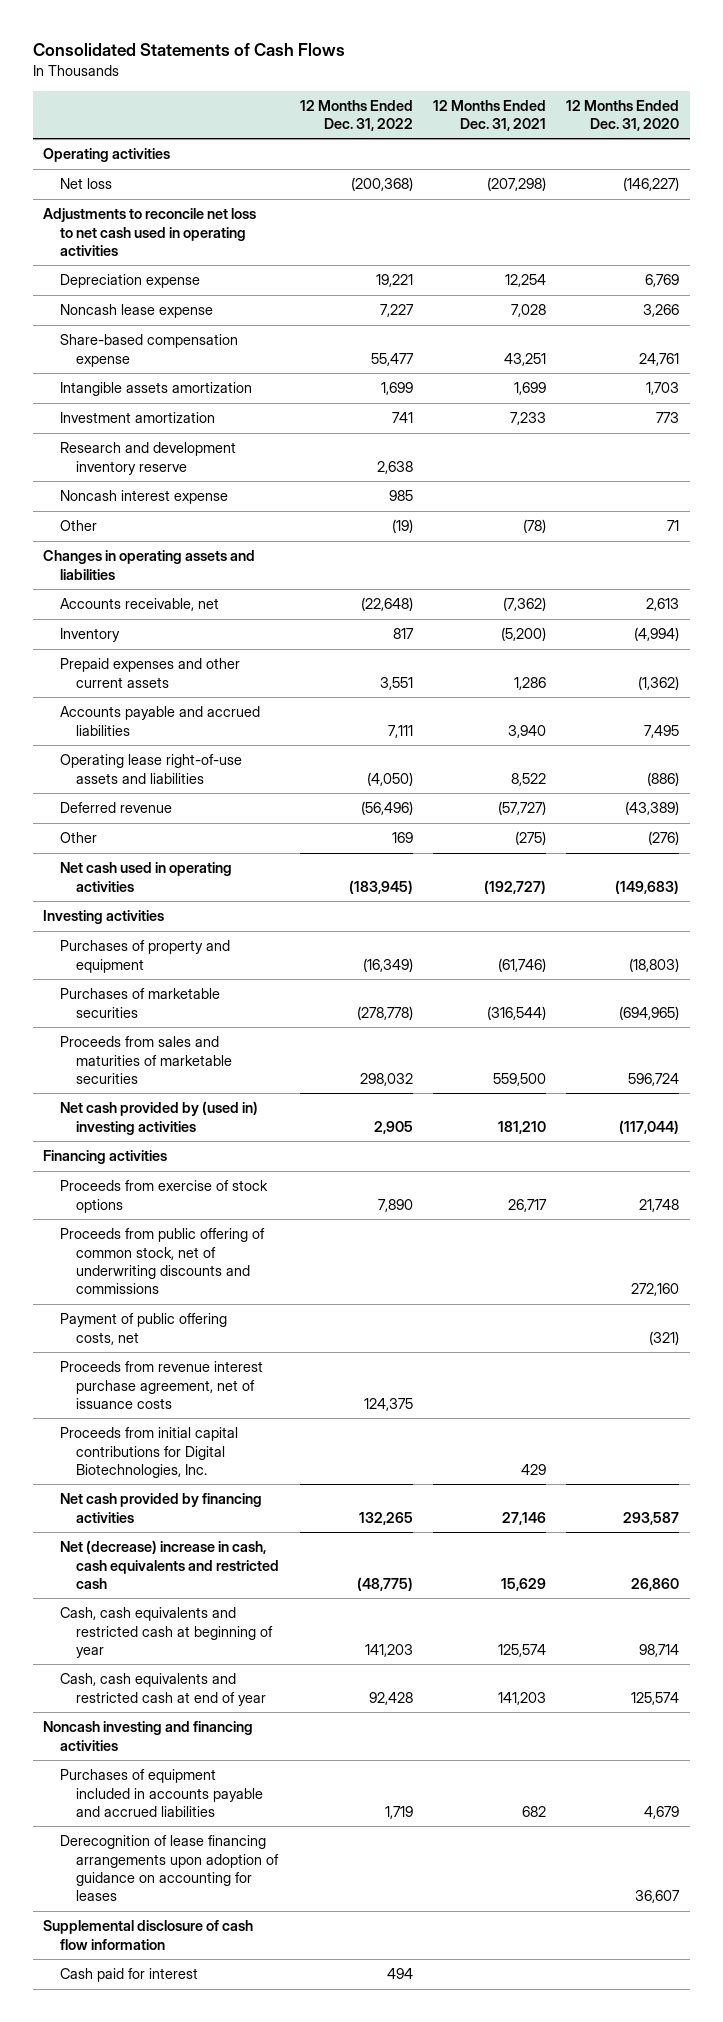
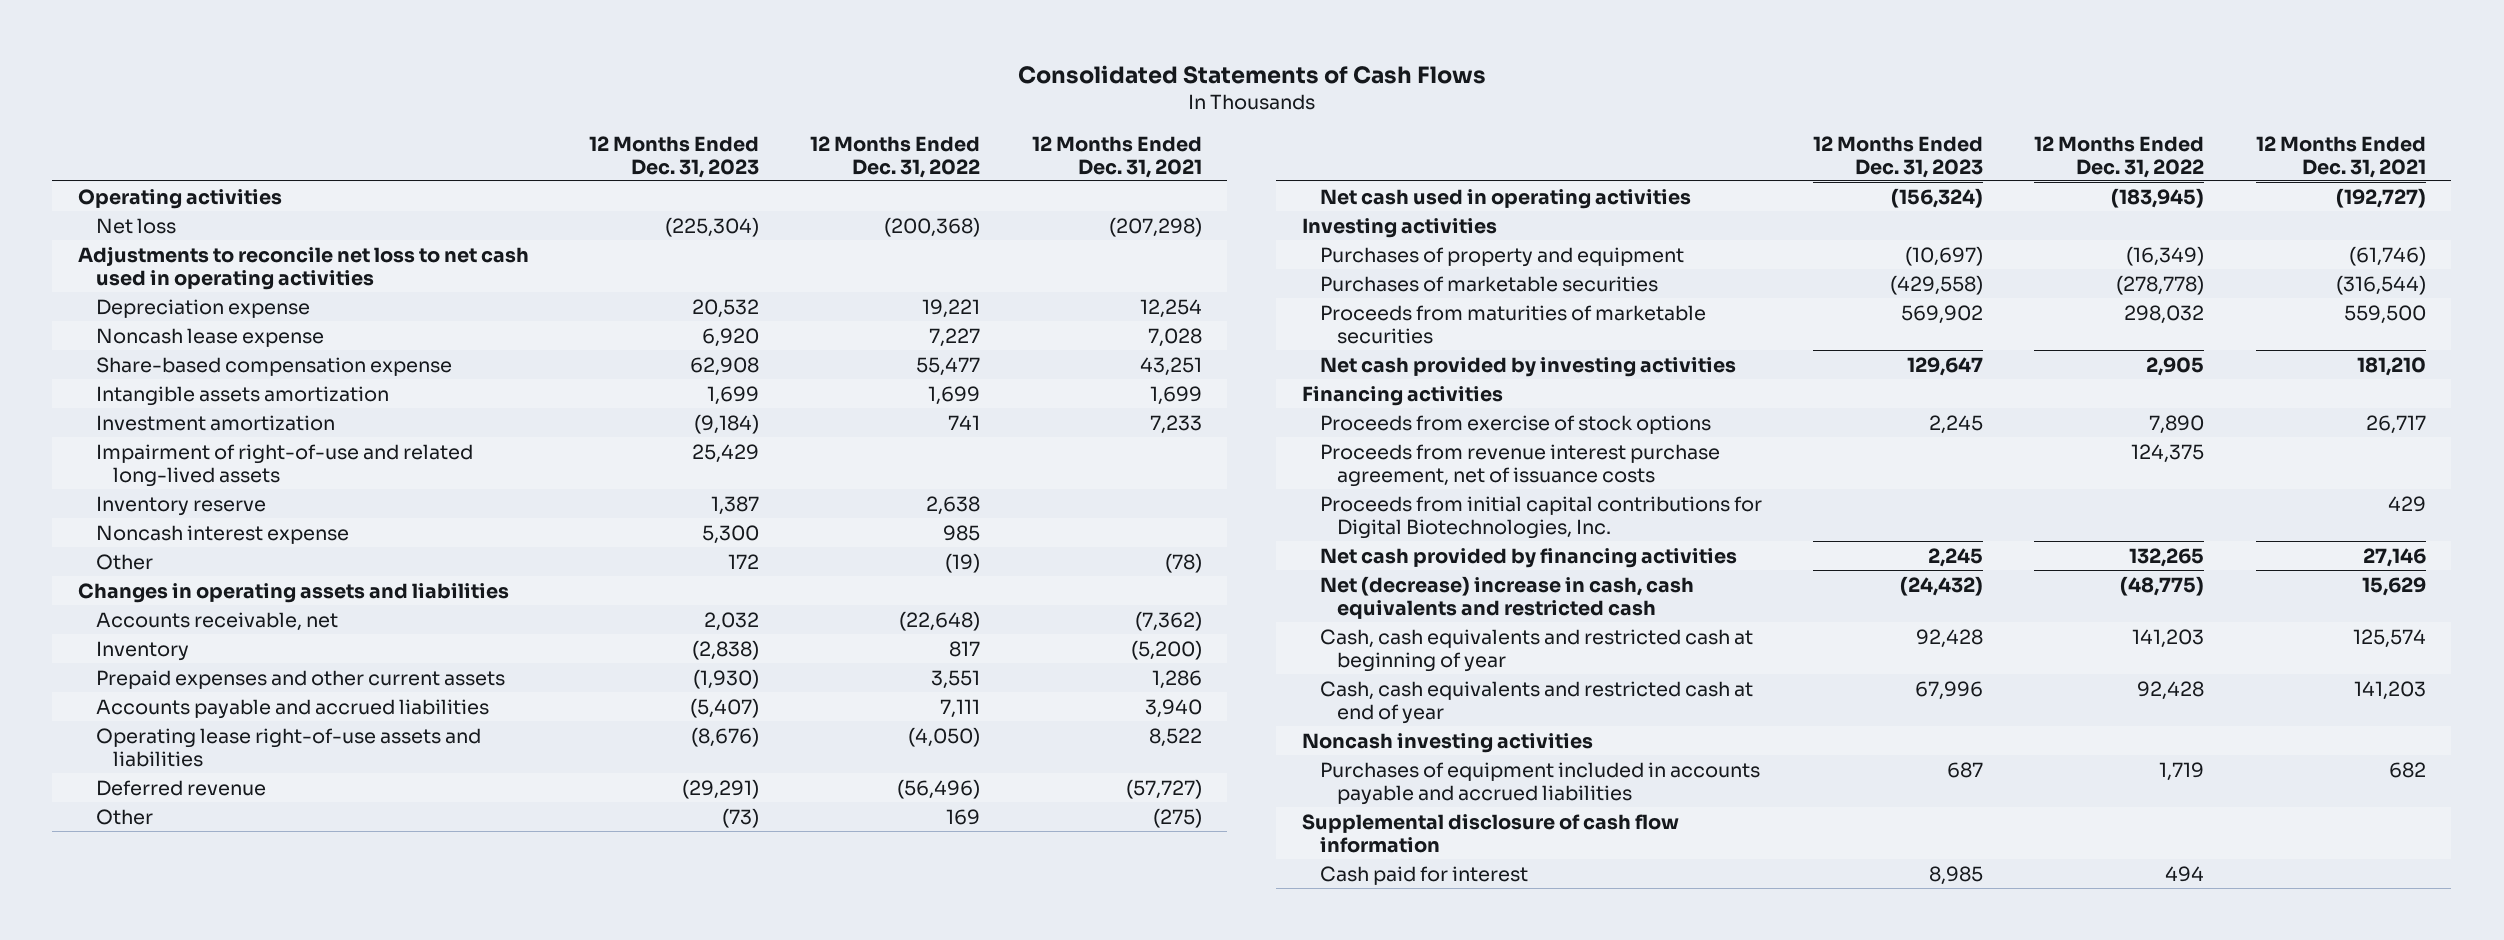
- | 12 Months Ended Dec. 31, 2022 | 12 Months Ended Dec. 31, 2021 | 12 Months Ended Dec. 31, 2020
+ | 12 Months Ended Dec. 31, 2023 | 12 Months Ended Dec. 31, 2022 | 12 Months Ended Dec. 31, 2021
- Research and development inventory reserve | 2,638 | |
+ Impairment of right-of-use and related long-lived assets | 25,429 | |
+ Inventory reserve | 1,387 | 2,638 |
- Proceeds from sales and maturities of marketable securities | 298,032 | 559,500 | 596,724
- Net cash provided by (used in) investing activities | 2,905 | 181,210 | (117,044)
+ Proceeds from maturities of marketable securities | 569,902 | 298,032 | 559,500
+ Net cash provided by investing activities | 129,647 | 2,905 | 181,210
- Proceeds from public offering of common stock, net of underwriting discounts and commissions | | | 272,160
- Payment of public offering costs, net | | | (321)
- Noncash investing and financing activities
+ Noncash investing activities
- Derecognition of lease financing arrangements upon adoption of guidance on accounting for leases | | | 36,607

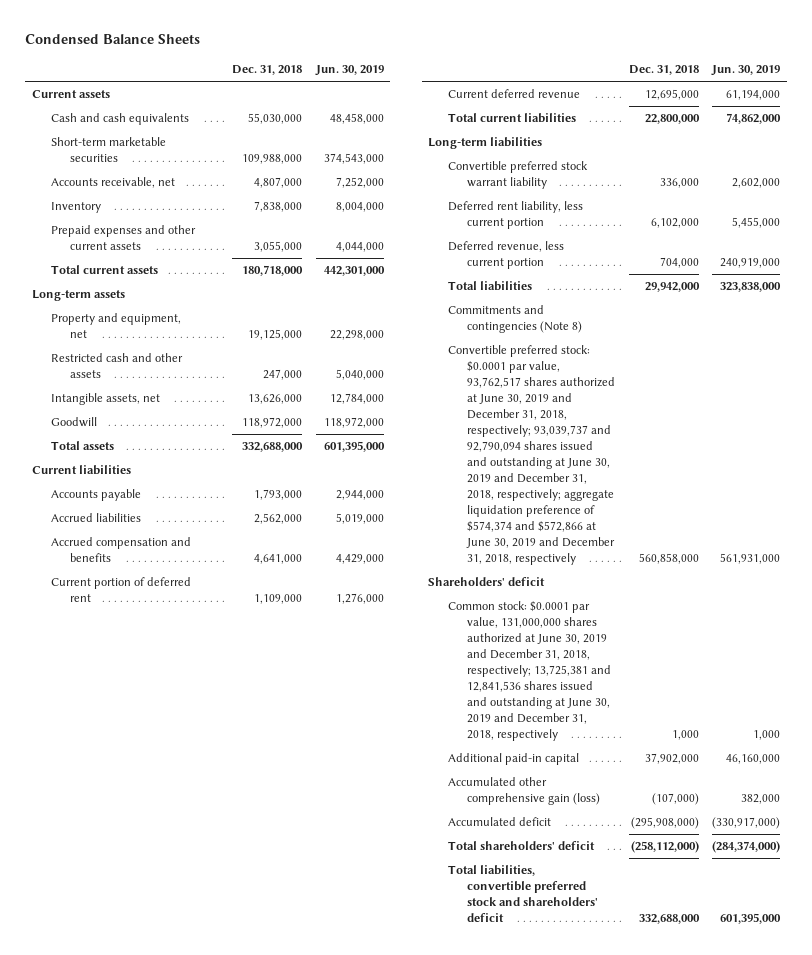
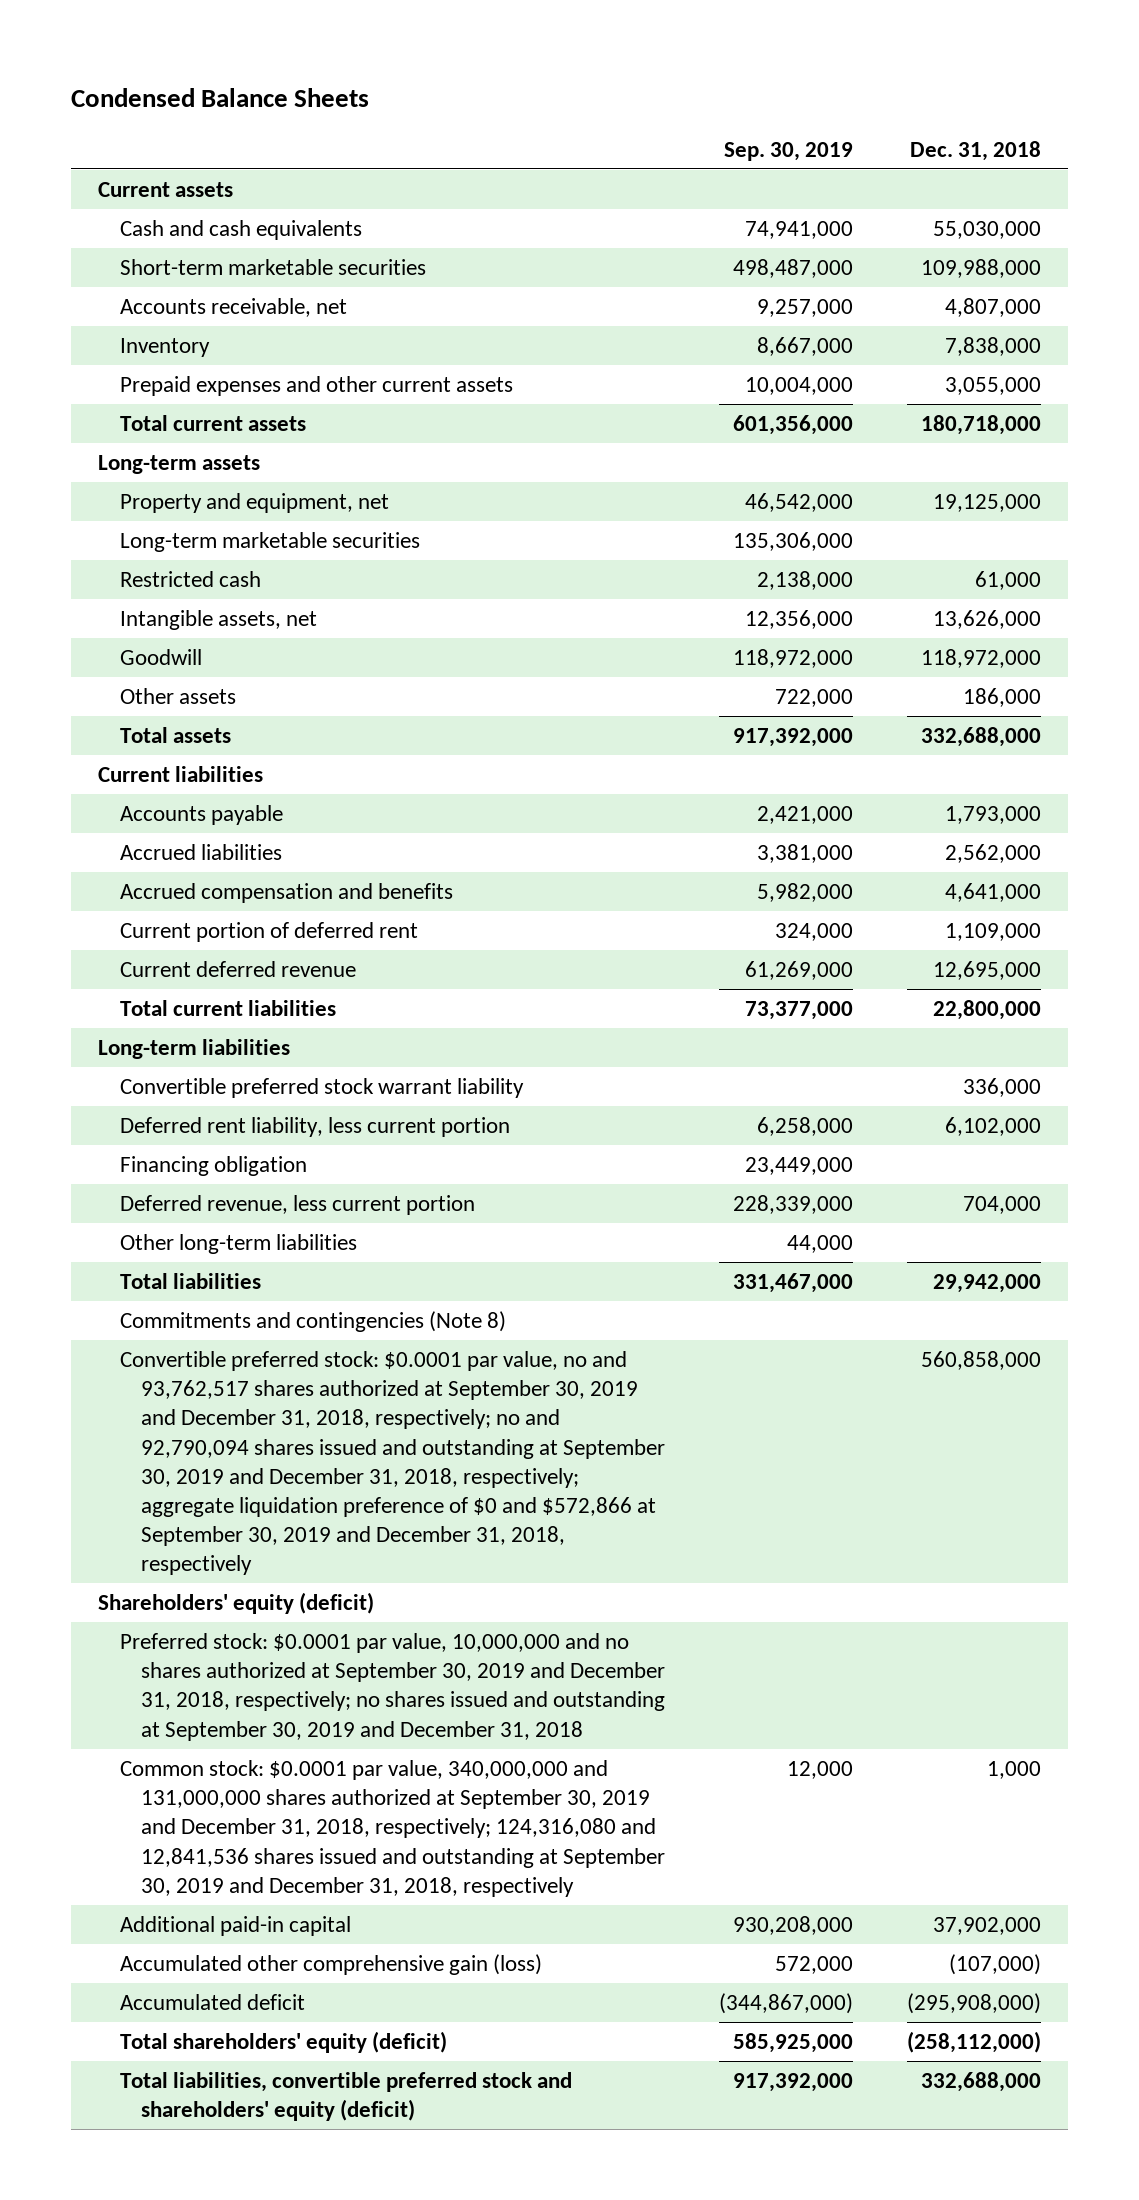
- | Dec. 31, 2018 | Jun. 30, 2019
+ | Sep. 30, 2019 | Dec. 31, 2018
- Restricted cash and other assets | 247,000 | 5,040,000
+ Long-term marketable securities | 135,306,000 |
+ Restricted cash | 2,138,000 | 61,000
+ Other assets | 722,000 | 186,000
+ Financing obligation | 23,449,000 |
+ Other long-term liabilities | 44,000 |
- Convertible preferred stock: $0.0001 par value, 93,762,517 shares authorized at June 30, 2019 and December 31, 2018, respectively; 93,039,737 and 92,790,094 shares issued and outstanding at June 30, 2019 and December 31, 2018, respectively; aggregate liquidation preference of $574,374 and $572,866 at June 30, 2019 and December 31, 2018, respectively | 560,858,000 | 561,931,000
- Shareholders' deficit
- Common stock: $0.0001 par value, 131,000,000 shares authorized at June 30, 2019 and December 31, 2018, respectively; 13,725,381 and 12,841,536 shares issued and outstanding at June 30, 2019 and December 31, 2018, respectively | 1,000 | 1,000
+ Convertible preferred stock: $0.0001 par value, no and 93,762,517 shares authorized at September 30, 2019 and December 31, 2018, respectively; no and 92,790,094 shares issued and outstanding at September 30, 2019 and December 31, 2018, respectively; aggregate liquidation preference of $0 and $572,866 at September 30, 2019 and December 31, 2018, respectively | | 560,858,000
+ Shareholders' equity (deficit)
+ Preferred stock: $0.0001 par value, 10,000,000 and no shares authorized at September 30, 2019 and December 31, 2018, respectively; no shares issued and outstanding at September 30, 2019 and December 31, 2018
+ Common stock: $0.0001 par value, 340,000,000 and 131,000,000 shares authorized at September 30, 2019 and December 31, 2018, respectively; 124,316,080 and 12,841,536 shares issued and outstanding at September 30, 2019 and December 31, 2018, respectively | 12,000 | 1,000
- Total shareholders' deficit | (258,112,000) | (284,374,000)
- Total liabilities, convertible preferred stock and shareholders' deficit | 332,688,000 | 601,395,000
+ Total shareholders' equity (deficit) | 585,925,000 | (258,112,000)
+ Total liabilities, convertible preferred stock and shareholders' equity (deficit) | 917,392,000 | 332,688,000

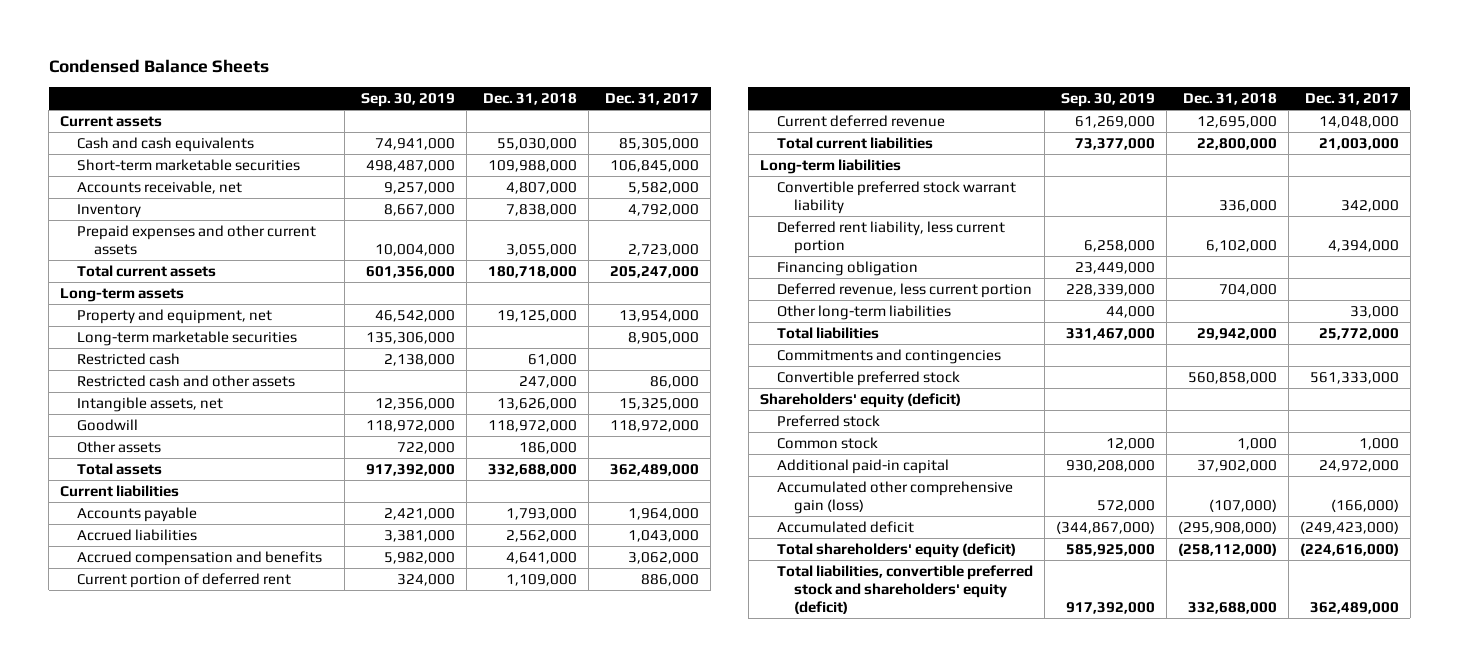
- | Sep. 30, 2019 | Dec. 31, 2018
+ | Sep. 30, 2019 | Dec. 31, 2018 | Dec. 31, 2017
+ Restricted cash and other assets | | 247,000 | 86,000
- Commitments and contingencies (Note 8)
- Convertible preferred stock: $0.0001 par value, no and 93,762,517 shares authorized at September 30, 2019 and December 31, 2018, respectively; no and 92,790,094 shares issued and outstanding at September 30, 2019 and December 31, 2018, respectively; aggregate liquidation preference of $0 and $572,866 at September 30, 2019 and December 31, 2018, respectively | | 560,858,000
+ Commitments and contingencies
+ Convertible preferred stock | | 560,858,000 | 561,333,000
- Preferred stock: $0.0001 par value, 10,000,000 and no shares authorized at September 30, 2019 and December 31, 2018, respectively; no shares issued and outstanding at September 30, 2019 and December 31, 2018
- Common stock: $0.0001 par value, 340,000,000 and 131,000,000 shares authorized at September 30, 2019 and December 31, 2018, respectively; 124,316,080 and 12,841,536 shares issued and outstanding at September 30, 2019 and December 31, 2018, respectively | 12,000 | 1,000
+ Preferred stock
+ Common stock | 12,000 | 1,000 | 1,000

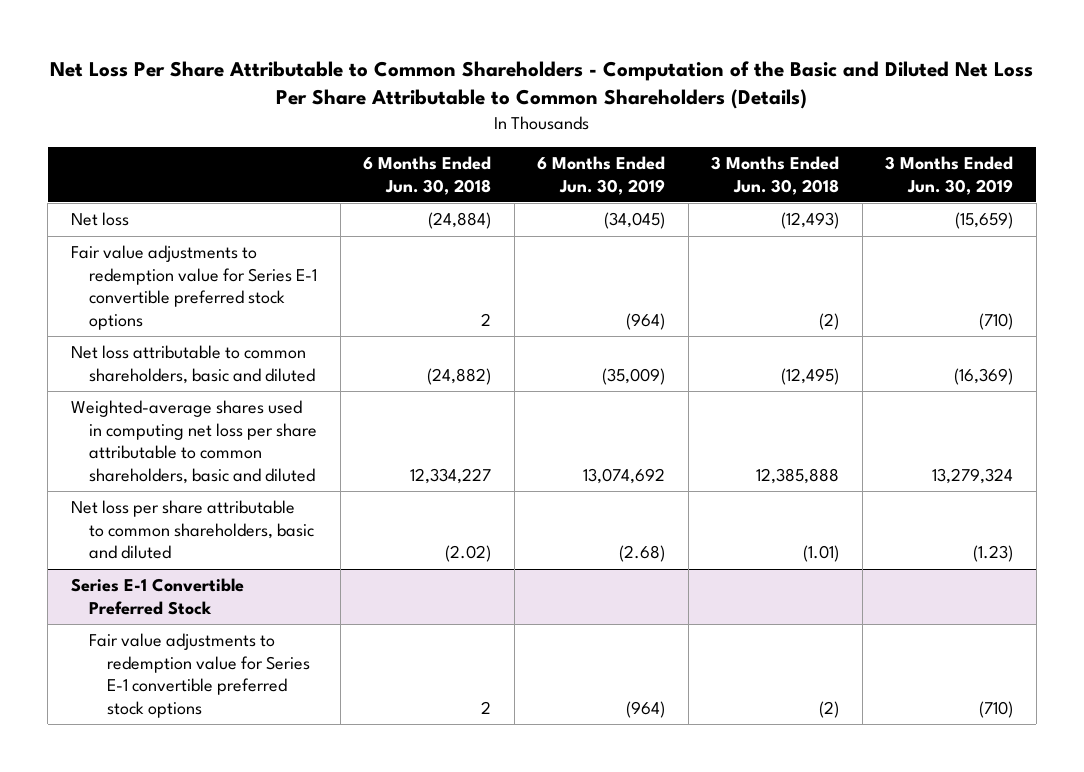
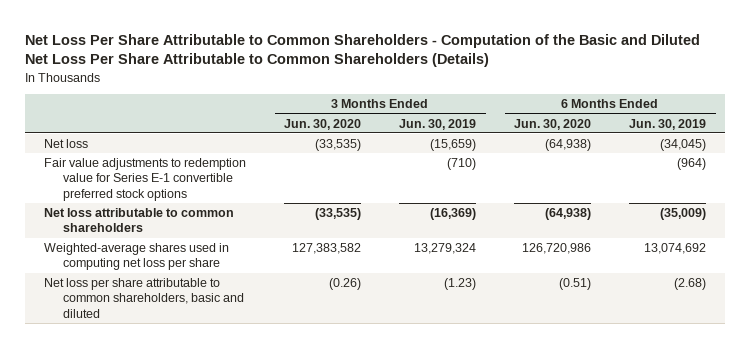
- | 6 Months Ended Jun. 30, 2018 | 6 Months Ended Jun. 30, 2019 | 3 Months Ended Jun. 30, 2018 | 3 Months Ended Jun. 30, 2019
+ | 3 Months Ended Jun. 30, 2020 | 3 Months Ended Jun. 30, 2019 | 6 Months Ended Jun. 30, 2020 | 6 Months Ended Jun. 30, 2019
- Net loss attributable to common shareholders, basic and diluted | (24,882) | (35,009) | (12,495) | (16,369)
- Weighted-average shares used in computing net loss per share attributable to common shareholders, basic and diluted | 12,334,227 | 13,074,692 | 12,385,888 | 13,279,324
+ Net loss attributable to common shareholders | (33,535) | (16,369) | (64,938) | (35,009)
+ Weighted-average shares used in computing net loss per share | 127,383,582 | 13,279,324 | 126,720,986 | 13,074,692
- Series E-1 Convertible Preferred Stock
- Fair value adjustments to redemption value for Series E-1 convertible preferred stock options | 2 | (964) | (2) | (710)

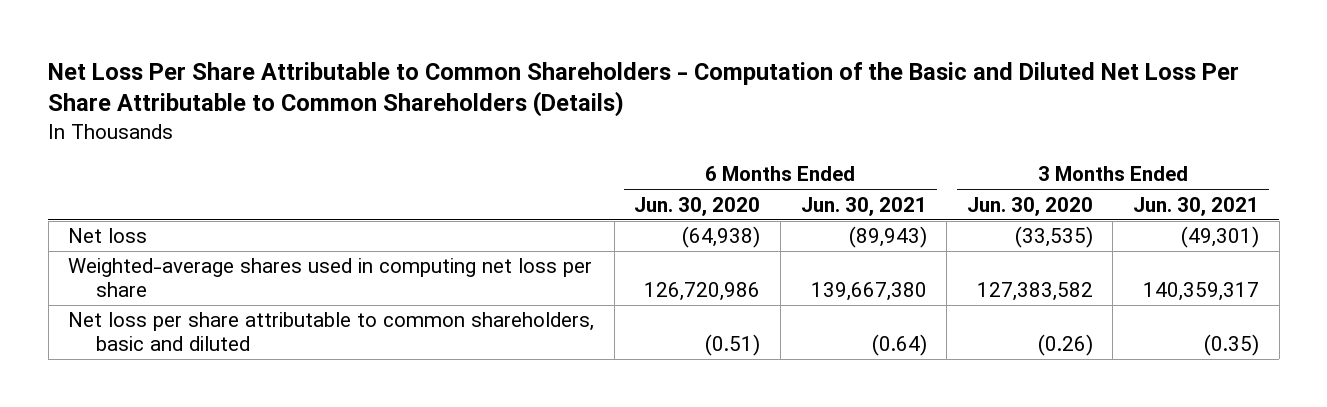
- | 3 Months Ended Jun. 30, 2020 | 3 Months Ended Jun. 30, 2019 | 6 Months Ended Jun. 30, 2020 | 6 Months Ended Jun. 30, 2019
+ | 6 Months Ended Jun. 30, 2020 | 6 Months Ended Jun. 30, 2021 | 3 Months Ended Jun. 30, 2020 | 3 Months Ended Jun. 30, 2021
- Fair value adjustments to redemption value for Series E-1 convertible preferred stock options | | (710) | | (964)
- Net loss attributable to common shareholders | (33,535) | (16,369) | (64,938) | (35,009)

